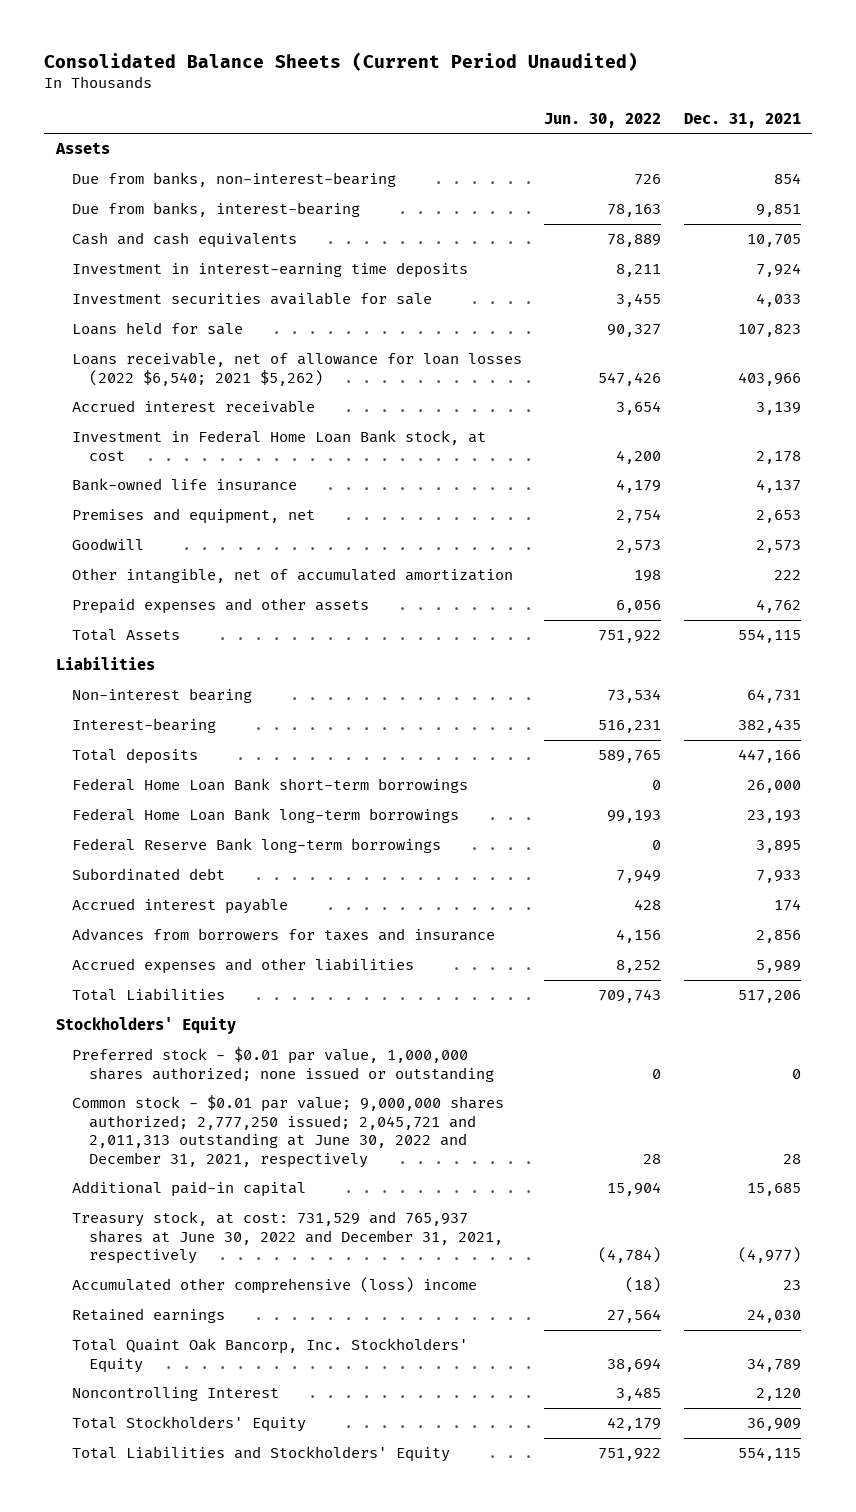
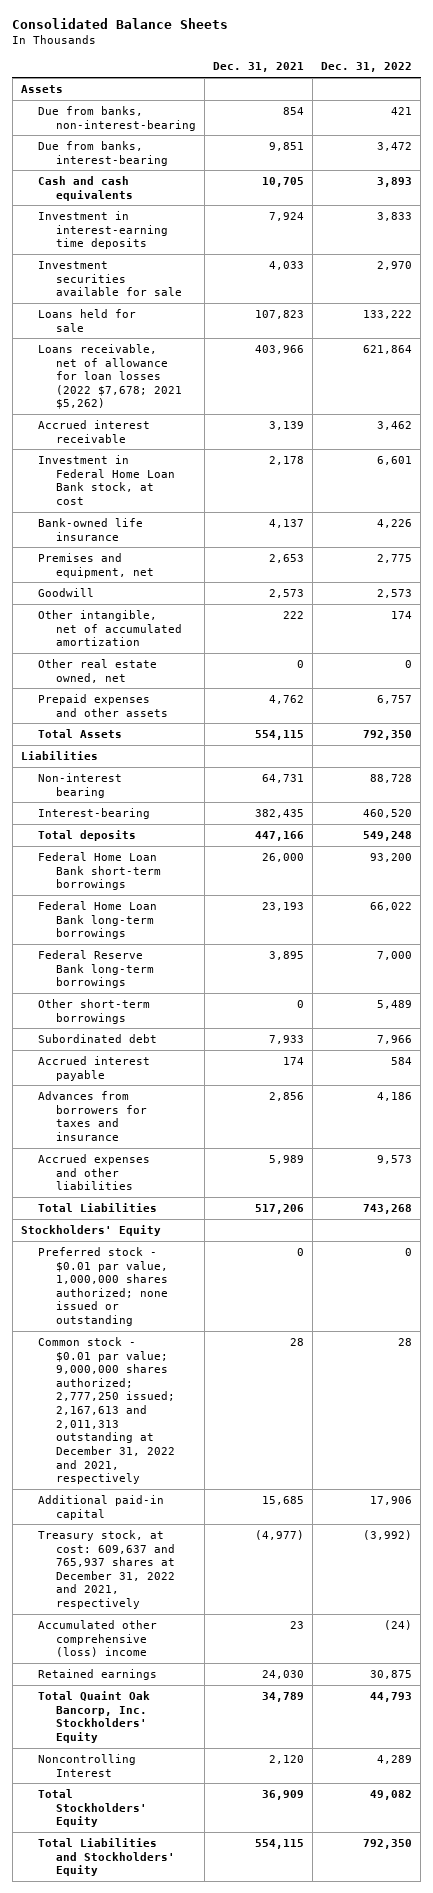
- Consolidated Balance Sheets (Current Period Unaudited)
+ Consolidated Balance Sheets
- | Jun. 30, 2022 | Dec. 31, 2021
+ | Dec. 31, 2021 | Dec. 31, 2022
- Loans receivable, net of allowance for loan losses (2022 $6,540; 2021 $5,262) | 547,426 | 403,966
+ Loans receivable, net of allowance for loan losses (2022 $7,678; 2021 $5,262) | 403,966 | 621,864
+ Other real estate owned, net | 0 | 0
+ Other short-term borrowings | 0 | 5,489
- Common stock - $0.01 par value; 9,000,000 shares authorized; 2,777,250 issued; 2,045,721 and 2,011,313 outstanding at June 30, 2022 and December 31, 2021, respectively | 28 | 28
+ Common stock - $0.01 par value; 9,000,000 shares authorized; 2,777,250 issued; 2,167,613 and 2,011,313 outstanding at December 31, 2022 and 2021, respectively | 28 | 28
- Treasury stock, at cost: 731,529 and 765,937 shares at June 30, 2022 and December 31, 2021, respectively | (4,784) | (4,977)
+ Treasury stock, at cost: 609,637 and 765,937 shares at December 31, 2022 and 2021, respectively | (4,977) | (3,992)

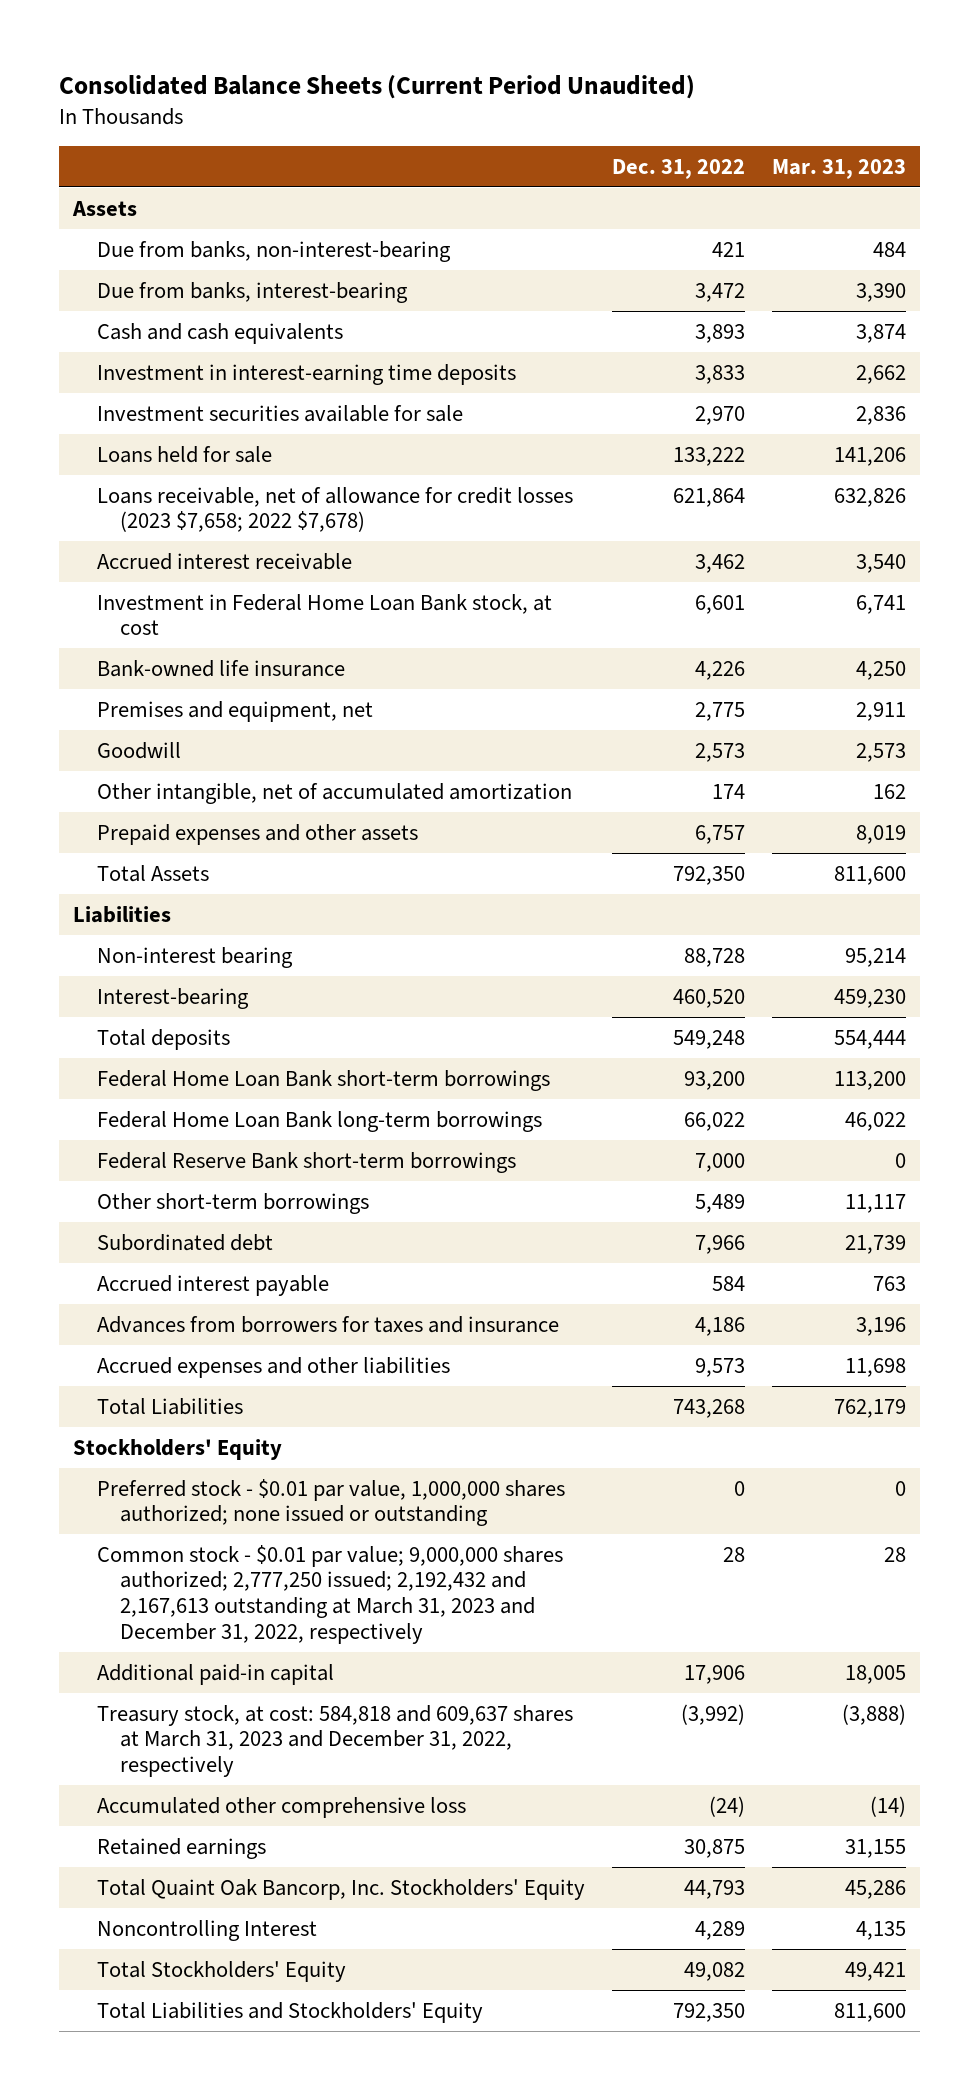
- Consolidated Balance Sheets
+ Consolidated Balance Sheets (Current Period Unaudited)
- | Dec. 31, 2021 | Dec. 31, 2022
+ | Dec. 31, 2022 | Mar. 31, 2023
- Loans receivable, net of allowance for loan losses (2022 $7,678; 2021 $5,262) | 403,966 | 621,864
+ Loans receivable, net of allowance for credit losses (2023 $7,658; 2022 $7,678) | 621,864 | 632,826
- Other real estate owned, net | 0 | 0
- Federal Reserve Bank long-term borrowings | 3,895 | 7,000
+ Federal Reserve Bank short-term borrowings | 7,000 | 0
- Common stock - $0.01 par value; 9,000,000 shares authorized; 2,777,250 issued; 2,167,613 and 2,011,313 outstanding at December 31, 2022 and 2021, respectively | 28 | 28
+ Common stock - $0.01 par value; 9,000,000 shares authorized; 2,777,250 issued; 2,192,432 and 2,167,613 outstanding at March 31, 2023 and December 31, 2022, respectively | 28 | 28
- Treasury stock, at cost: 609,637 and 765,937 shares at December 31, 2022 and 2021, respectively | (4,977) | (3,992)
- Accumulated other comprehensive (loss) income | 23 | (24)
+ Treasury stock, at cost: 584,818 and 609,637 shares at March 31, 2023 and December 31, 2022, respectively | (3,992) | (3,888)
+ Accumulated other comprehensive loss | (24) | (14)

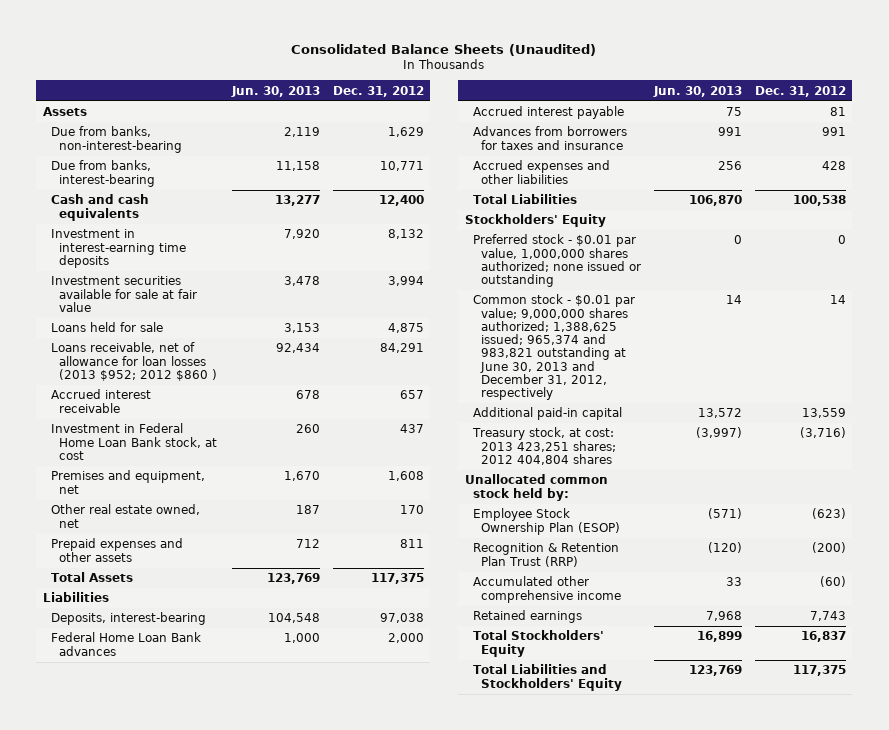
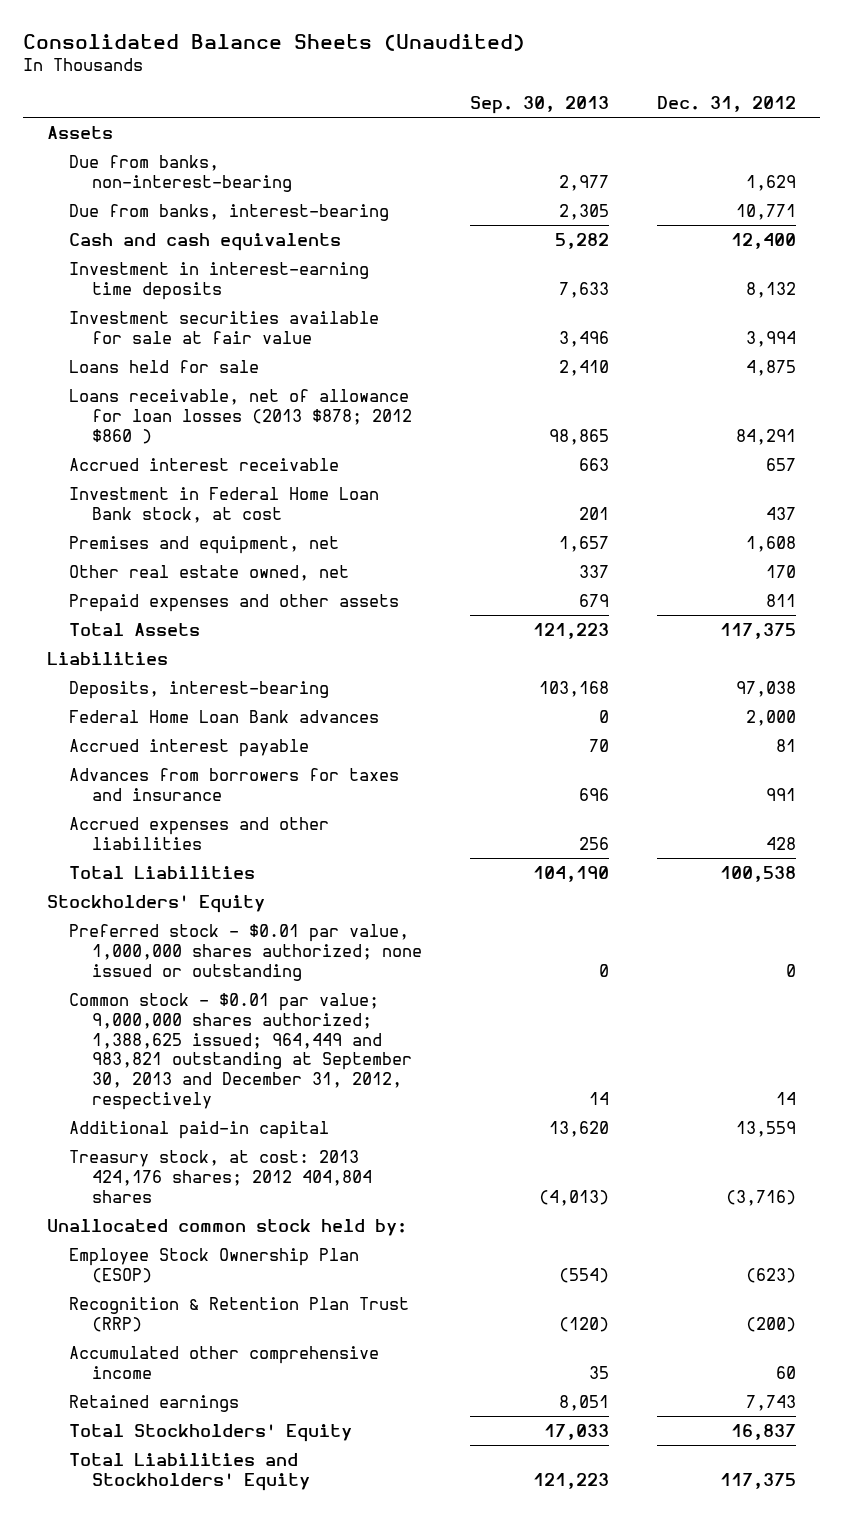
- | Jun. 30, 2013 | Dec. 31, 2012
+ | Sep. 30, 2013 | Dec. 31, 2012
- Loans receivable, net of allowance for loan losses (2013 $952; 2012 $860 ) | 92,434 | 84,291
+ Loans receivable, net of allowance for loan losses (2013 $878; 2012 $860 ) | 98,865 | 84,291
- Common stock - $0.01 par value; 9,000,000 shares authorized; 1,388,625 issued; 965,374 and 983,821 outstanding at June 30, 2013 and December 31, 2012, respectively | 14 | 14
+ Common stock - $0.01 par value; 9,000,000 shares authorized; 1,388,625 issued; 964,449 and 983,821 outstanding at September 30, 2013 and December 31, 2012, respectively | 14 | 14
- Treasury stock, at cost: 2013 423,251 shares; 2012 404,804 shares | (3,997) | (3,716)
+ Treasury stock, at cost: 2013 424,176 shares; 2012 404,804 shares | (4,013) | (3,716)
- Accumulated other comprehensive income | 33 | (60)
+ Accumulated other comprehensive income | 35 | 60

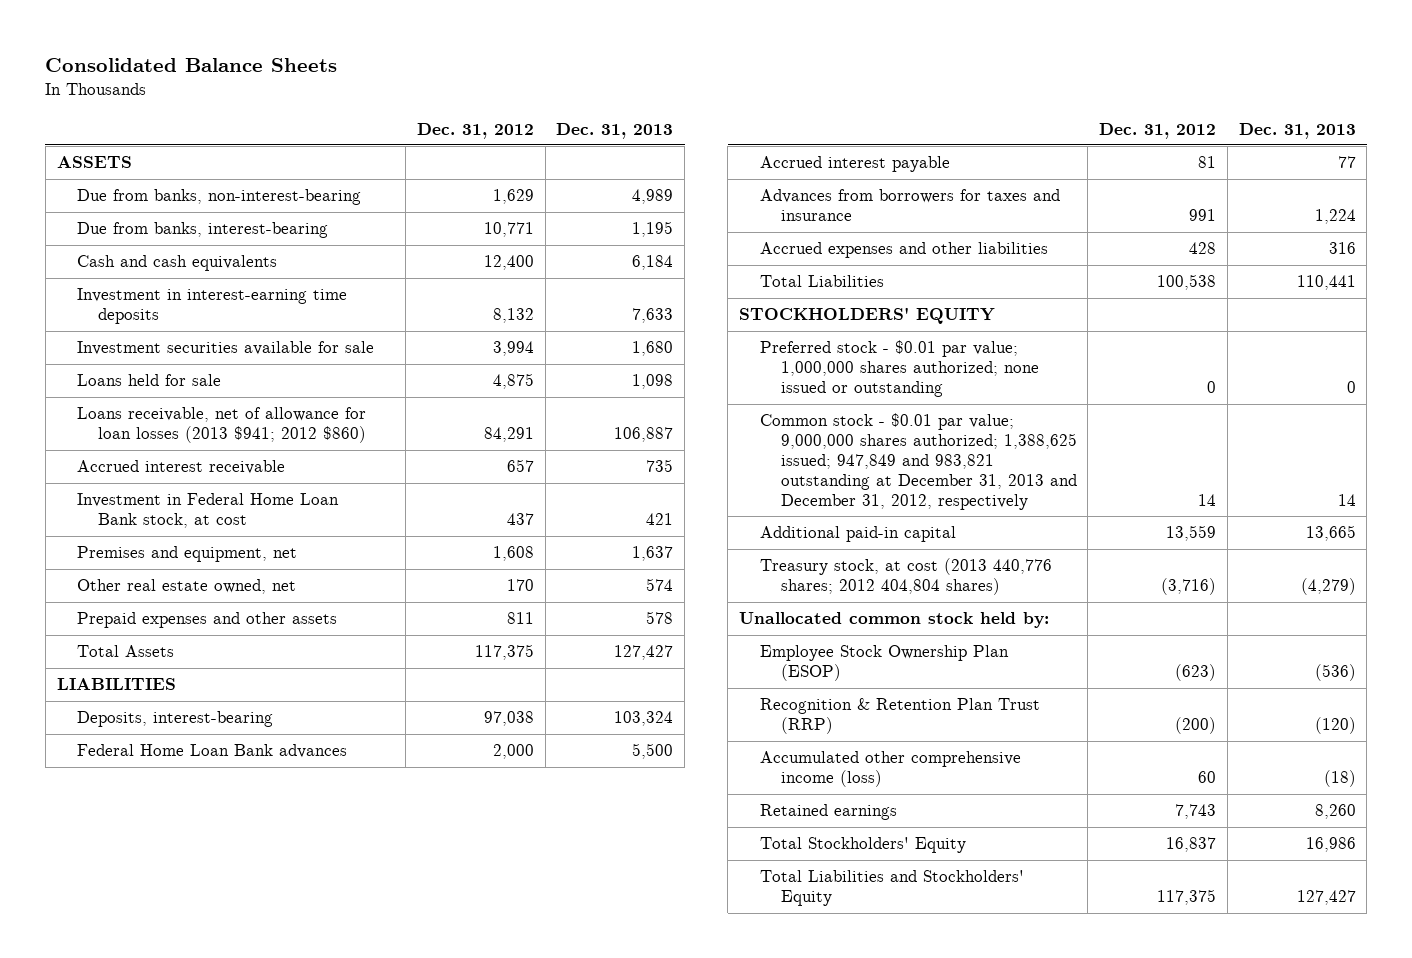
- Consolidated Balance Sheets (Unaudited)
+ Consolidated Balance Sheets
- | Sep. 30, 2013 | Dec. 31, 2012
+ | Dec. 31, 2012 | Dec. 31, 2013
- Assets
+ ASSETS
- Investment securities available for sale at fair value | 3,496 | 3,994
+ Investment securities available for sale | 3,994 | 1,680
- Loans receivable, net of allowance for loan losses (2013 $878; 2012 $860 ) | 98,865 | 84,291
+ Loans receivable, net of allowance for loan losses (2013 $941; 2012 $860) | 84,291 | 106,887
- Liabilities
+ LIABILITIES
- Stockholders' Equity
- Preferred stock - $0.01 par value, 1,000,000 shares authorized; none issued or outstanding | 0 | 0
- Common stock - $0.01 par value; 9,000,000 shares authorized; 1,388,625 issued; 964,449 and 983,821 outstanding at September 30, 2013 and December 31, 2012, respectively | 14 | 14
+ STOCKHOLDERS' EQUITY
+ Preferred stock - $0.01 par value; 1,000,000 shares authorized; none issued or outstanding | 0 | 0
+ Common stock - $0.01 par value; 9,000,000 shares authorized; 1,388,625 issued; 947,849 and 983,821 outstanding at December 31, 2013 and December 31, 2012, respectively | 14 | 14
- Treasury stock, at cost: 2013 424,176 shares; 2012 404,804 shares | (4,013) | (3,716)
+ Treasury stock, at cost (2013 440,776 shares; 2012 404,804 shares) | (3,716) | (4,279)
- Accumulated other comprehensive income | 35 | 60
+ Accumulated other comprehensive income (loss) | 60 | (18)

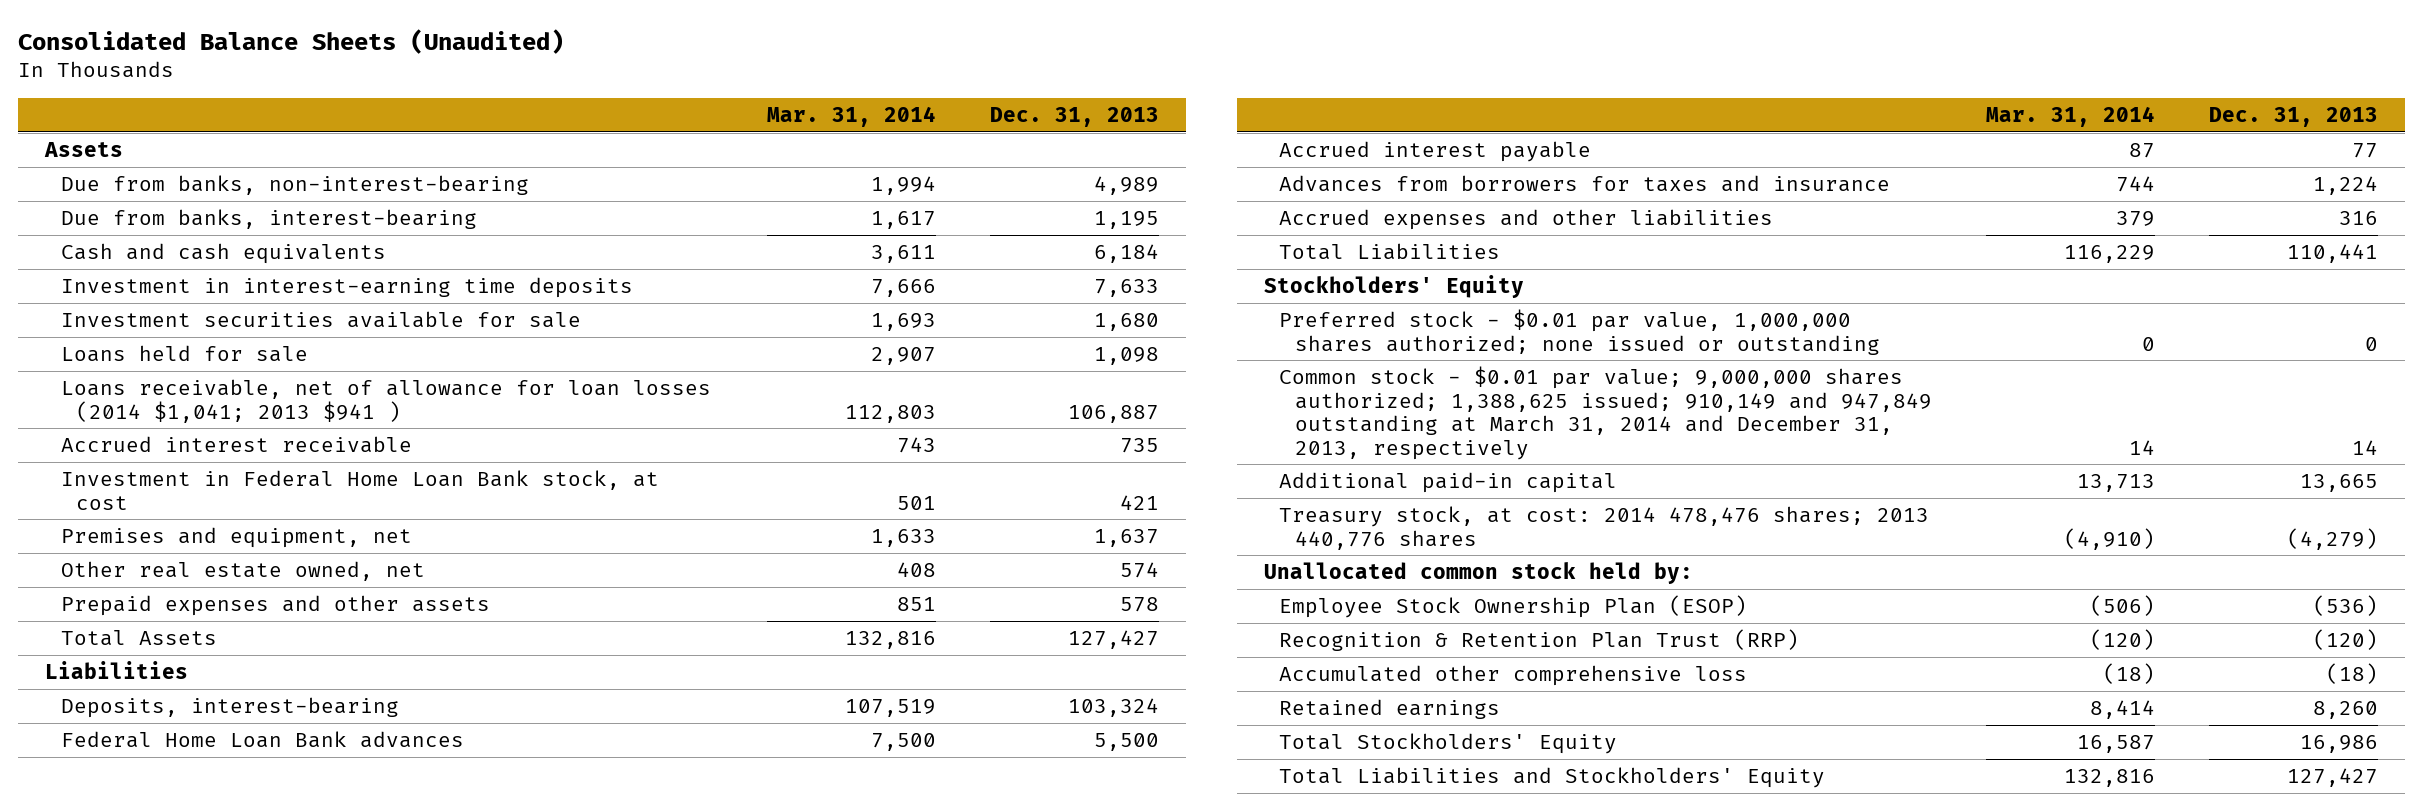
- Consolidated Balance Sheets
+ Consolidated Balance Sheets (Unaudited)
- | Dec. 31, 2012 | Dec. 31, 2013
+ | Mar. 31, 2014 | Dec. 31, 2013
- ASSETS
+ Assets
- Loans receivable, net of allowance for loan losses (2013 $941; 2012 $860) | 84,291 | 106,887
+ Loans receivable, net of allowance for loan losses (2014 $1,041; 2013 $941 ) | 112,803 | 106,887
- LIABILITIES
+ Liabilities
- STOCKHOLDERS' EQUITY
- Preferred stock - $0.01 par value; 1,000,000 shares authorized; none issued or outstanding | 0 | 0
- Common stock - $0.01 par value; 9,000,000 shares authorized; 1,388,625 issued; 947,849 and 983,821 outstanding at December 31, 2013 and December 31, 2012, respectively | 14 | 14
+ Stockholders' Equity
+ Preferred stock - $0.01 par value, 1,000,000 shares authorized; none issued or outstanding | 0 | 0
+ Common stock - $0.01 par value; 9,000,000 shares authorized; 1,388,625 issued; 910,149 and 947,849 outstanding at March 31, 2014 and December 31, 2013, respectively | 14 | 14
- Treasury stock, at cost (2013 440,776 shares; 2012 404,804 shares) | (3,716) | (4,279)
+ Treasury stock, at cost: 2014 478,476 shares; 2013 440,776 shares | (4,910) | (4,279)
- Accumulated other comprehensive income (loss) | 60 | (18)
+ Accumulated other comprehensive loss | (18) | (18)

